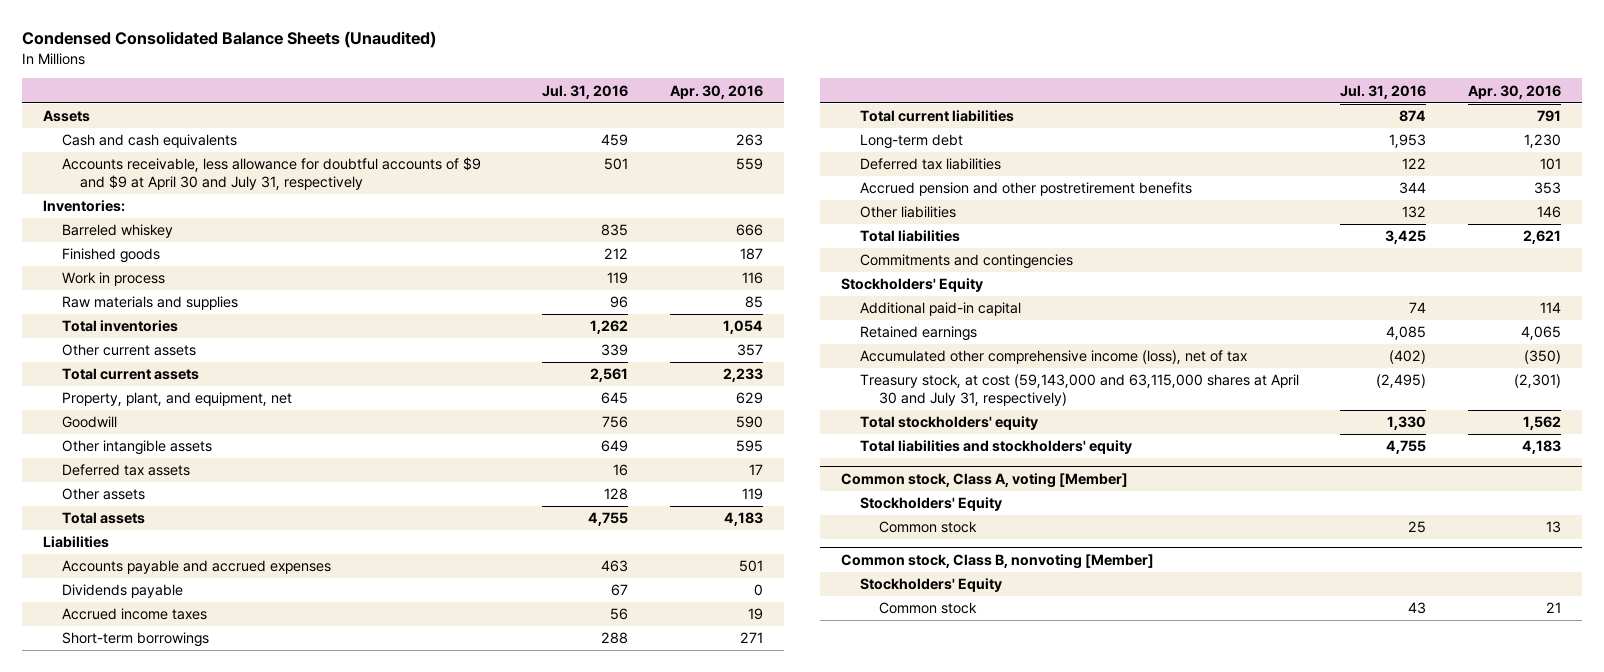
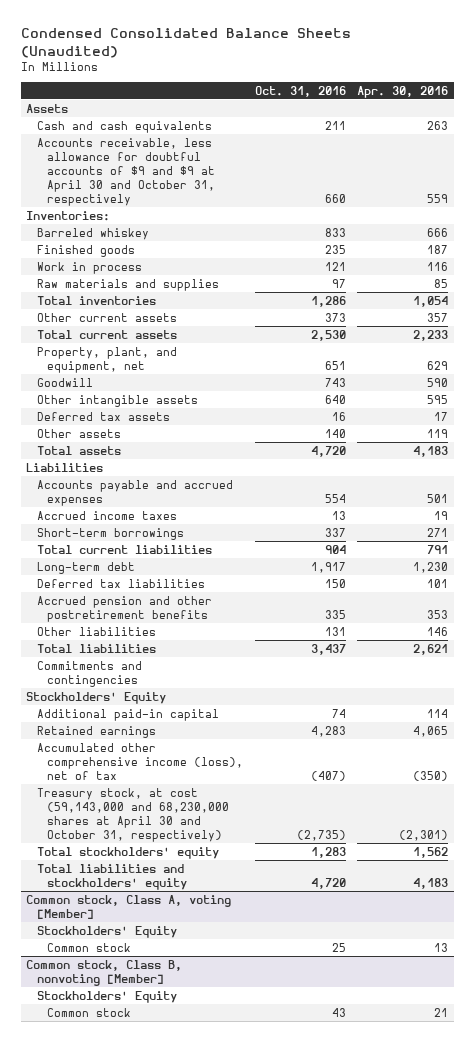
- | Jul. 31, 2016 | Apr. 30, 2016
+ | Oct. 31, 2016 | Apr. 30, 2016
- Accounts receivable, less allowance for doubtful accounts of $9 and $9 at April 30 and July 31, respectively | 501 | 559
+ Accounts receivable, less allowance for doubtful accounts of $9 and $9 at April 30 and October 31, respectively | 660 | 559
- Dividends payable | 67 | 0
- Treasury stock, at cost (59,143,000 and 63,115,000 shares at April 30 and July 31, respectively) | (2,495) | (2,301)
+ Treasury stock, at cost (59,143,000 and 68,230,000 shares at April 30 and October 31, respectively) | (2,735) | (2,301)

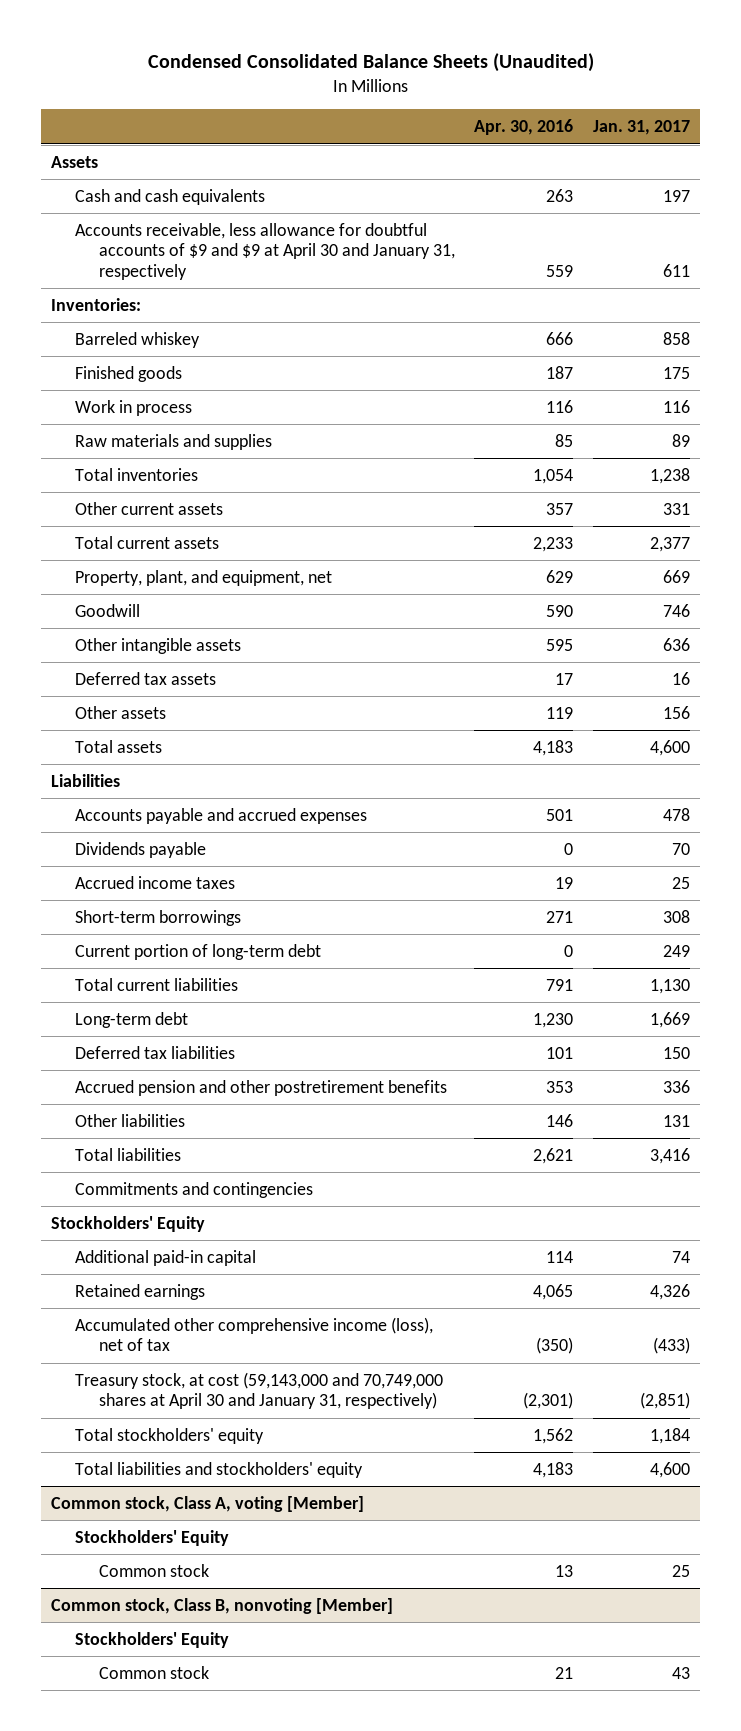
- | Oct. 31, 2016 | Apr. 30, 2016
+ | Apr. 30, 2016 | Jan. 31, 2017
- Accounts receivable, less allowance for doubtful accounts of $9 and $9 at April 30 and October 31, respectively | 660 | 559
+ Accounts receivable, less allowance for doubtful accounts of $9 and $9 at April 30 and January 31, respectively | 559 | 611
+ Dividends payable | 0 | 70
+ Current portion of long-term debt | 0 | 249
- Treasury stock, at cost (59,143,000 and 68,230,000 shares at April 30 and October 31, respectively) | (2,735) | (2,301)
+ Treasury stock, at cost (59,143,000 and 70,749,000 shares at April 30 and January 31, respectively) | (2,301) | (2,851)

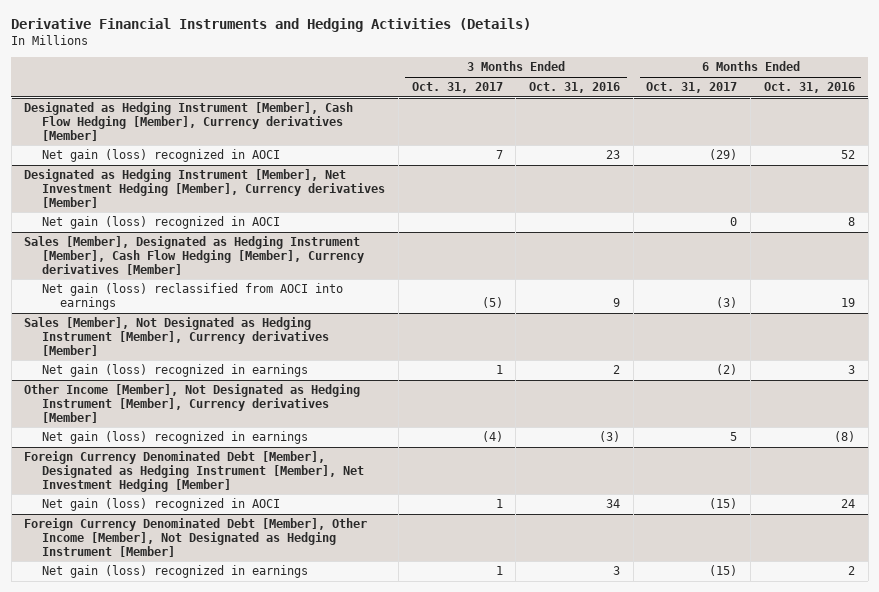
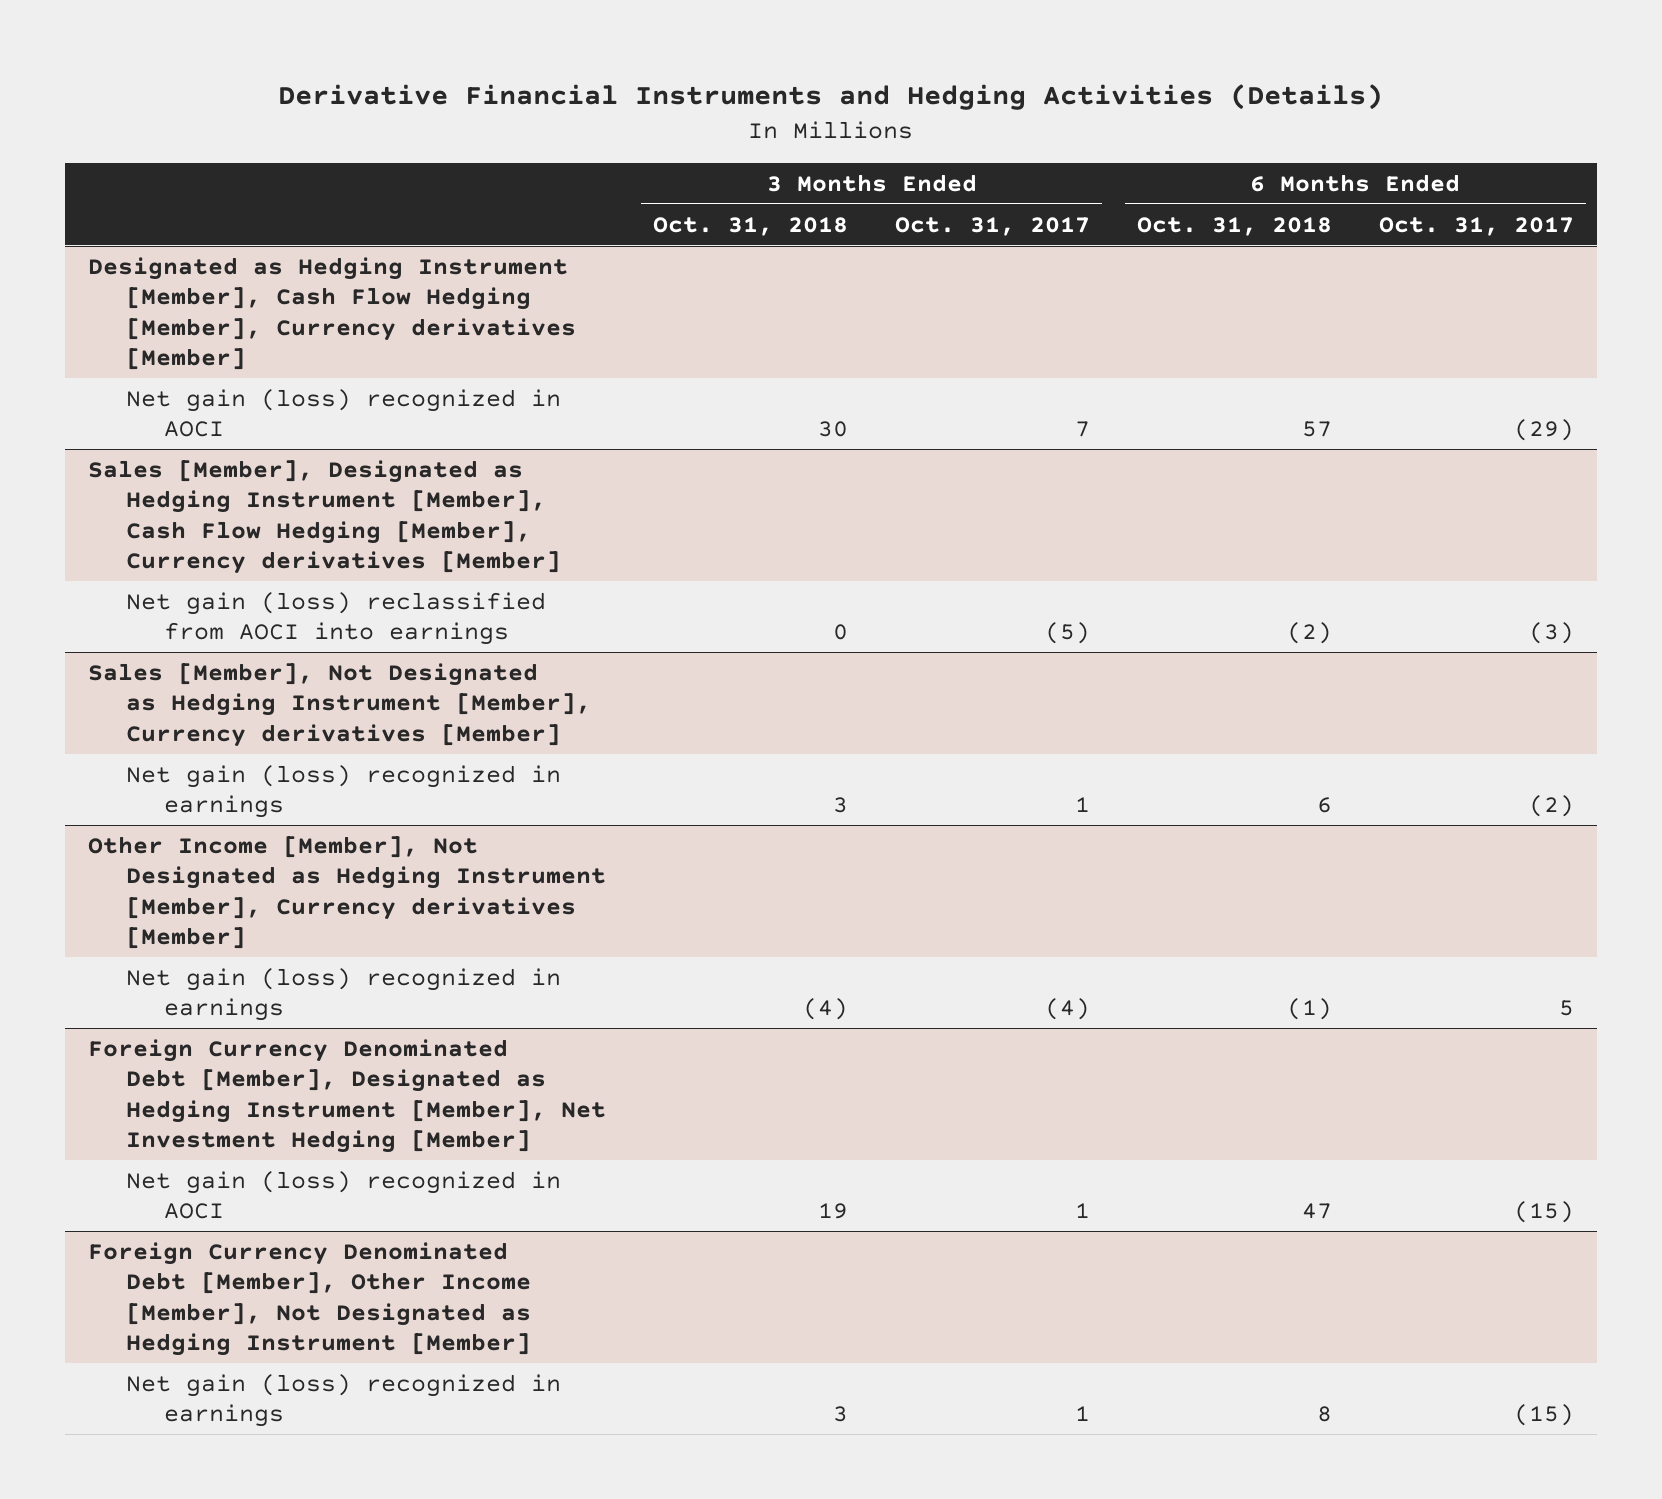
- | 3 Months Ended Oct. 31, 2017 | 3 Months Ended Oct. 31, 2016 | 6 Months Ended Oct. 31, 2017 | 6 Months Ended Oct. 31, 2016
+ | 3 Months Ended Oct. 31, 2018 | 3 Months Ended Oct. 31, 2017 | 6 Months Ended Oct. 31, 2018 | 6 Months Ended Oct. 31, 2017
- Designated as Hedging Instrument [Member], Net Investment Hedging [Member], Currency derivatives [Member]
- Net gain (loss) recognized in AOCI | | | 0 | 8

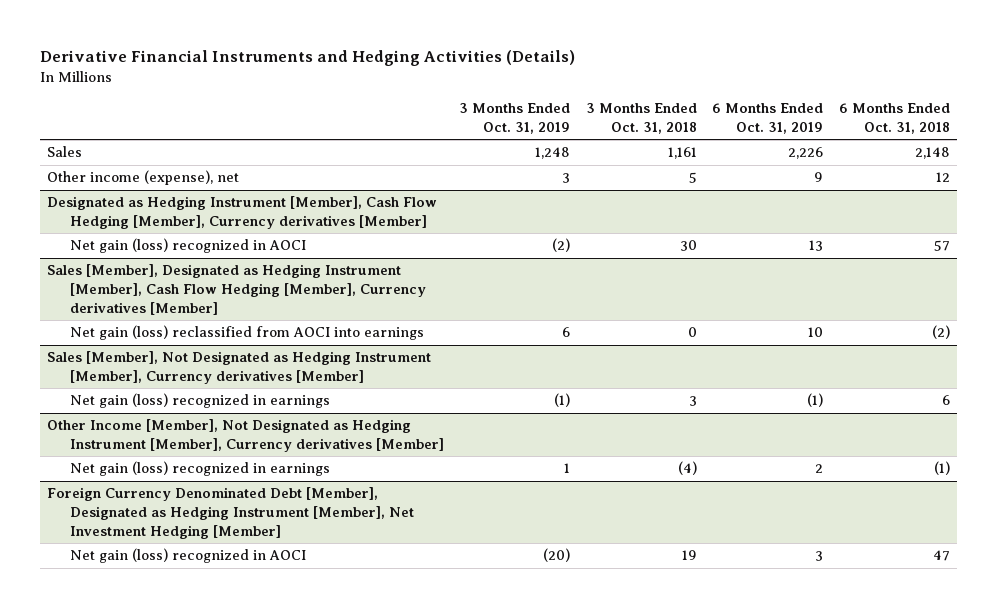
- | 3 Months Ended Oct. 31, 2018 | 3 Months Ended Oct. 31, 2017 | 6 Months Ended Oct. 31, 2018 | 6 Months Ended Oct. 31, 2017
+ | 3 Months Ended Oct. 31, 2019 | 3 Months Ended Oct. 31, 2018 | 6 Months Ended Oct. 31, 2019 | 6 Months Ended Oct. 31, 2018
+ Sales | 1,248 | 1,161 | 2,226 | 2,148
+ Other income (expense), net | 3 | 5 | 9 | 12
- Foreign Currency Denominated Debt [Member], Other Income [Member], Not Designated as Hedging Instrument [Member]
- Net gain (loss) recognized in earnings | 3 | 1 | 8 | (15)

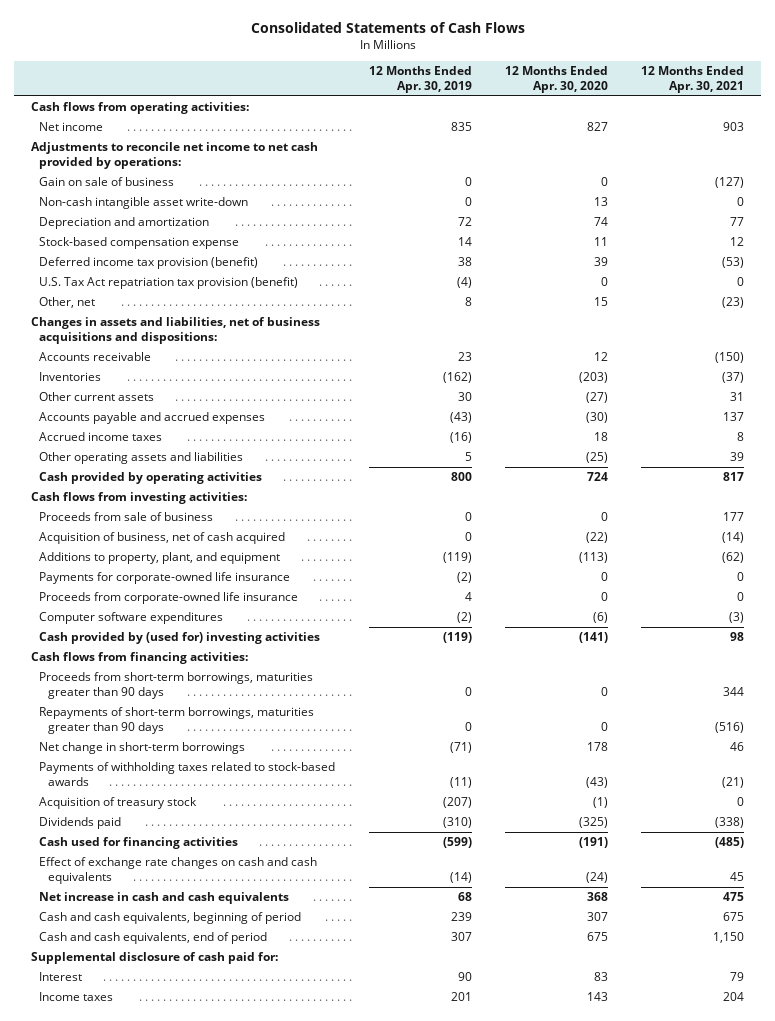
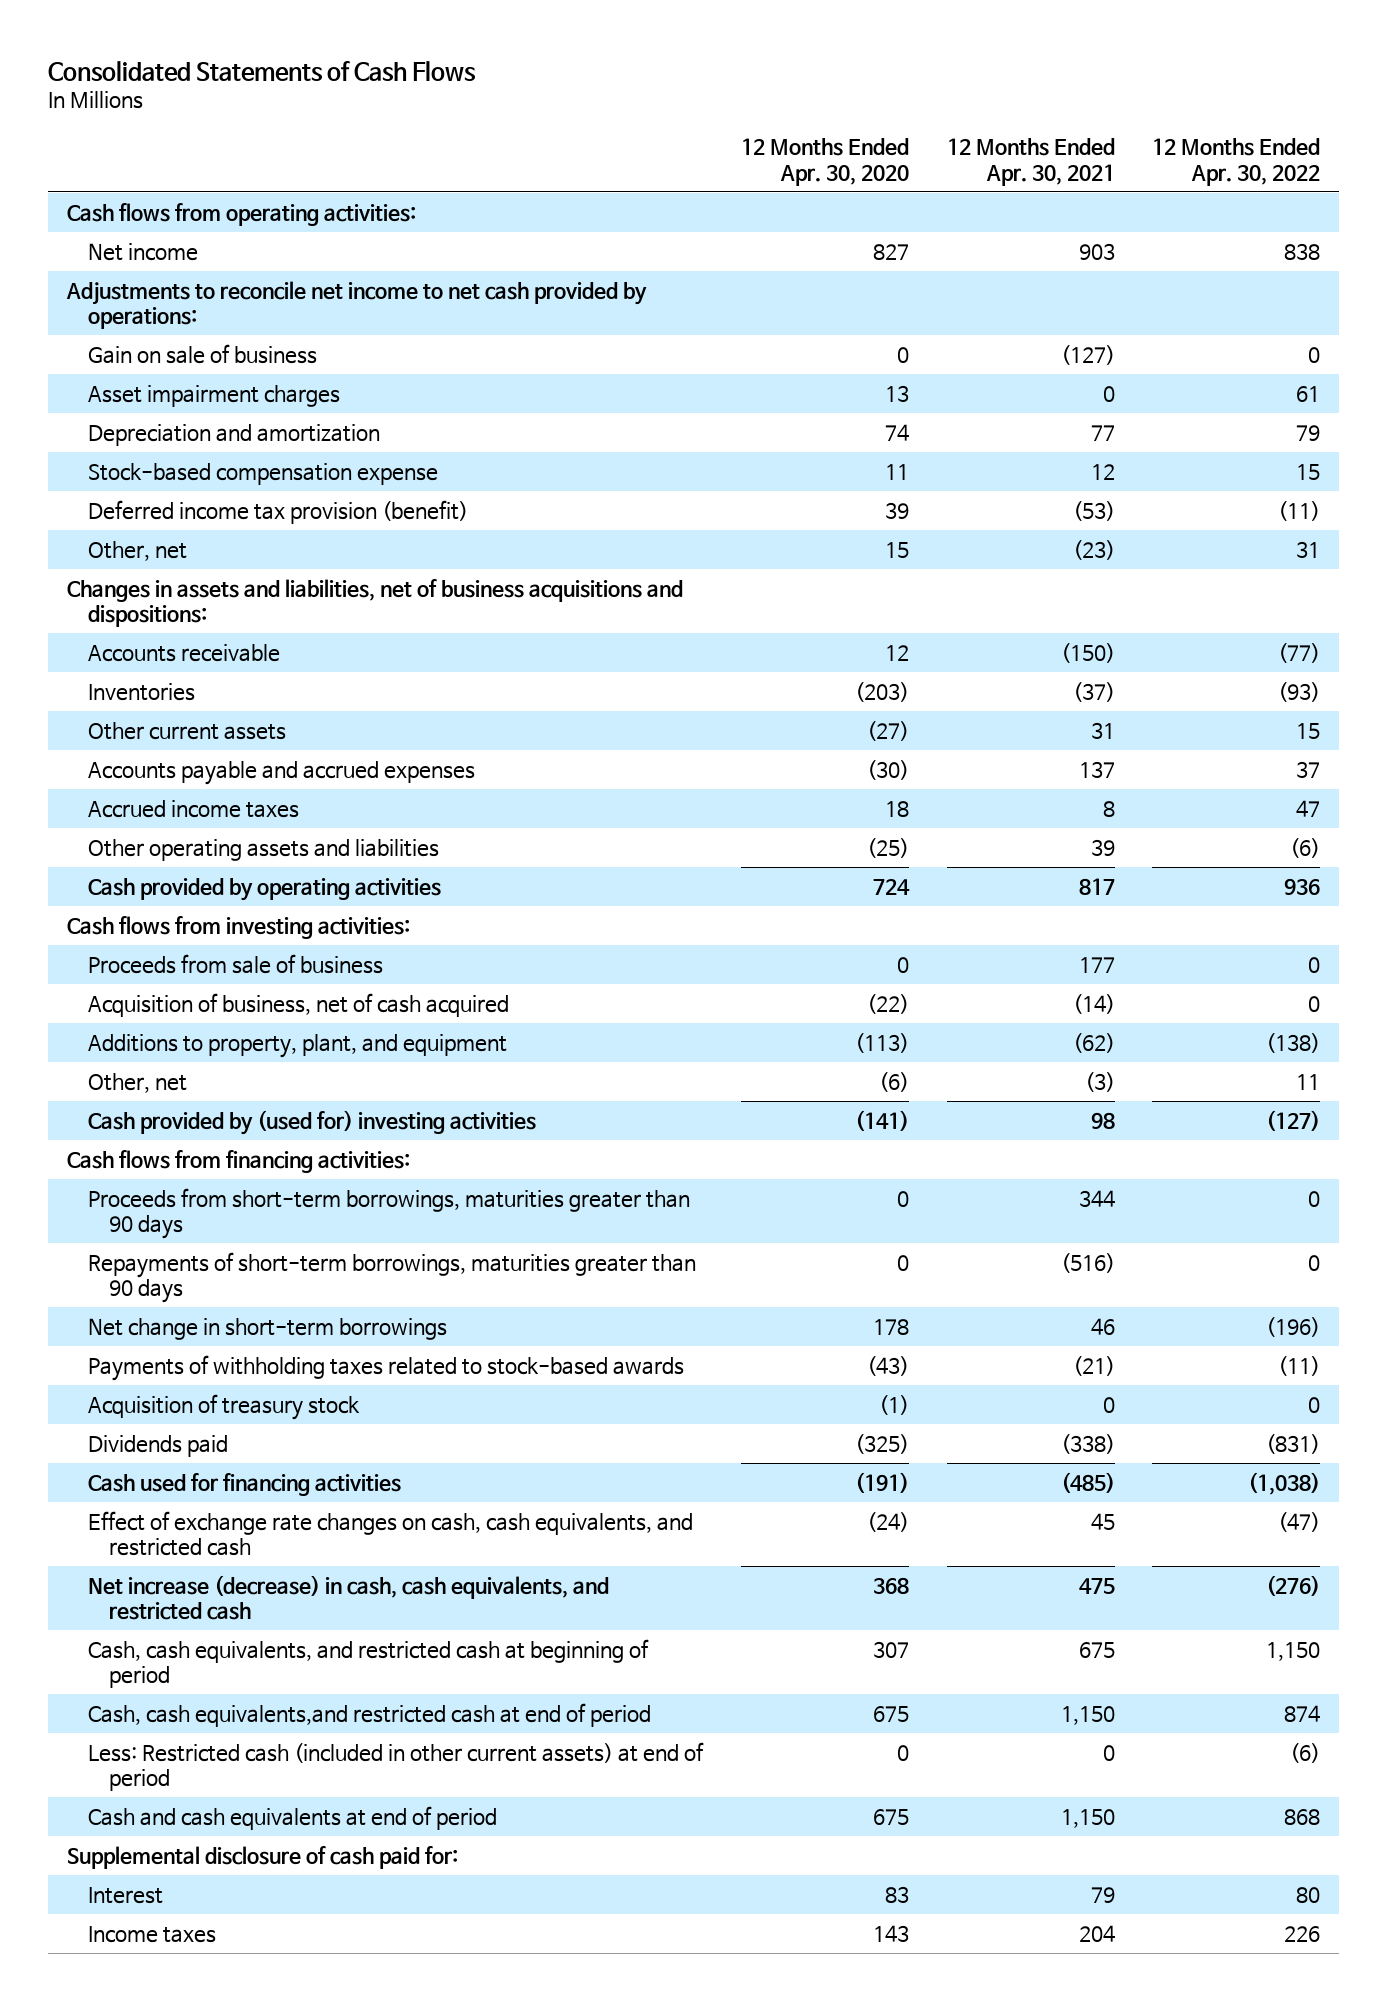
- | 12 Months Ended Apr. 30, 2019 | 12 Months Ended Apr. 30, 2020 | 12 Months Ended Apr. 30, 2021
+ | 12 Months Ended Apr. 30, 2020 | 12 Months Ended Apr. 30, 2021 | 12 Months Ended Apr. 30, 2022
- Non-cash intangible asset write-down | 0 | 13 | 0
+ Asset impairment charges | 13 | 0 | 61
- U.S. Tax Act repatriation tax provision (benefit) | (4) | 0 | 0
- Payments for corporate-owned life insurance | (2) | 0 | 0
- Proceeds from corporate-owned life insurance | 4 | 0 | 0
- Computer software expenditures | (2) | (6) | (3)
+ Other, net | (6) | (3) | 11
- Effect of exchange rate changes on cash and cash equivalents | (14) | (24) | 45
- Net increase in cash and cash equivalents | 68 | 368 | 475
- Cash and cash equivalents, beginning of period | 239 | 307 | 675
- Cash and cash equivalents, end of period | 307 | 675 | 1,150
+ Effect of exchange rate changes on cash, cash equivalents, and restricted cash | (24) | 45 | (47)
+ Net increase (decrease) in cash, cash equivalents, and restricted cash | 368 | 475 | (276)
+ Cash, cash equivalents, and restricted cash at beginning of period | 307 | 675 | 1,150
+ Cash, cash equivalents,and restricted cash at end of period | 675 | 1,150 | 874
+ Less: Restricted cash (included in other current assets) at end of period | 0 | 0 | (6)
+ Cash and cash equivalents at end of period | 675 | 1,150 | 868

